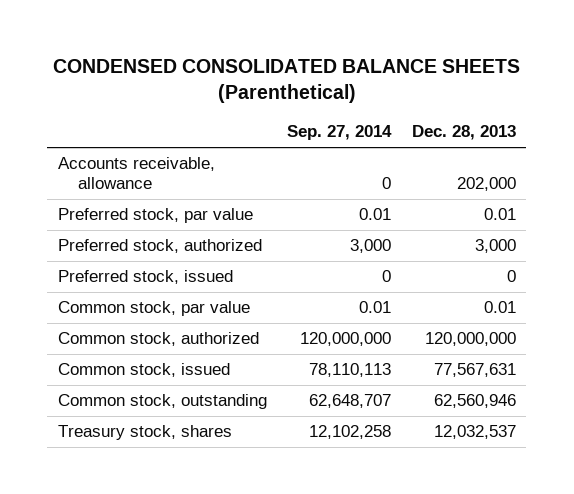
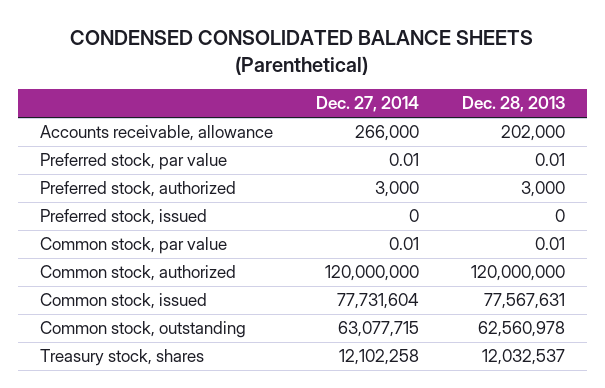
- | Sep. 27, 2014 | Dec. 28, 2013
+ | Dec. 27, 2014 | Dec. 28, 2013
- Common stock, outstanding | 62,648,707 | 62,560,946
+ Common stock, outstanding | 63,077,715 | 62,560,978

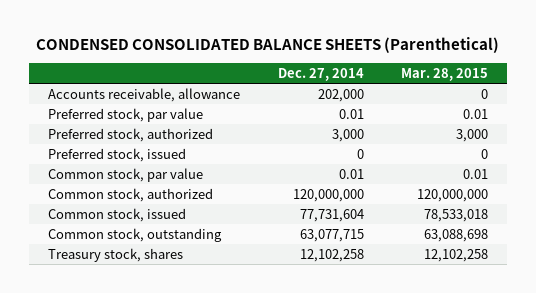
- | Dec. 27, 2014 | Dec. 28, 2013
+ | Dec. 27, 2014 | Mar. 28, 2015
- Accounts receivable, allowance | 266,000 | 202,000
+ Accounts receivable, allowance | 202,000 | 0

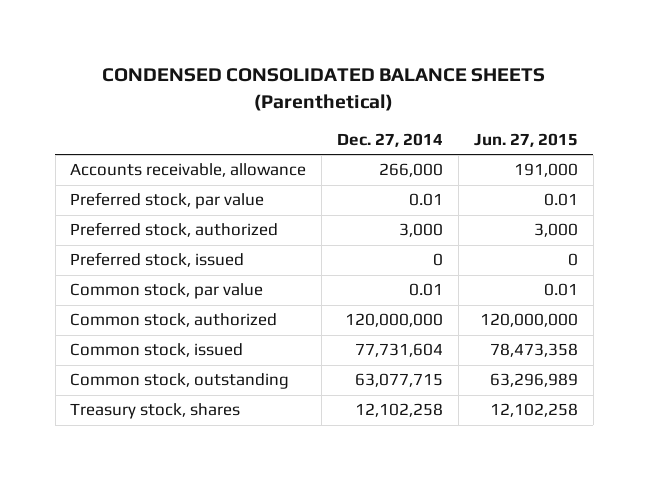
- | Dec. 27, 2014 | Mar. 28, 2015
+ | Dec. 27, 2014 | Jun. 27, 2015
- Accounts receivable, allowance | 202,000 | 0
+ Accounts receivable, allowance | 266,000 | 191,000

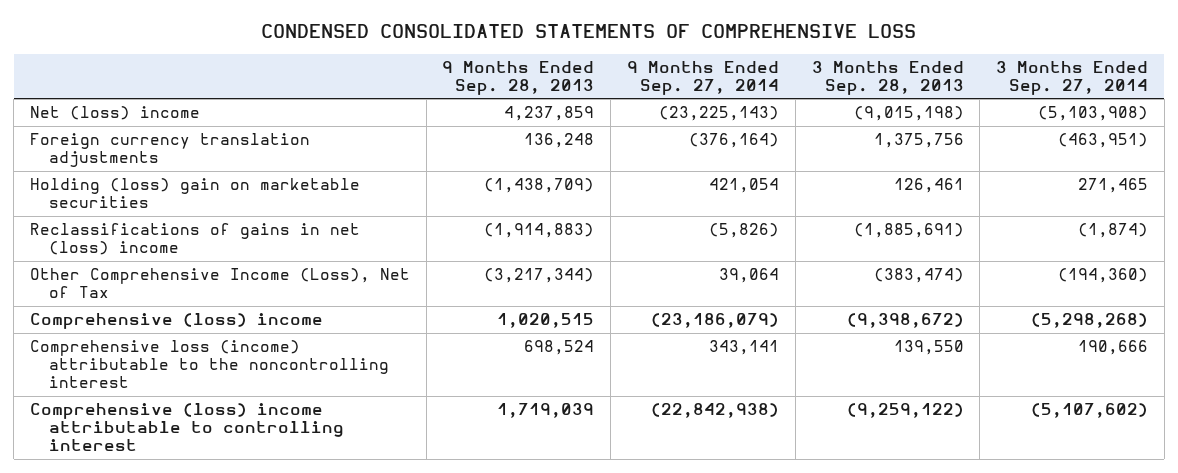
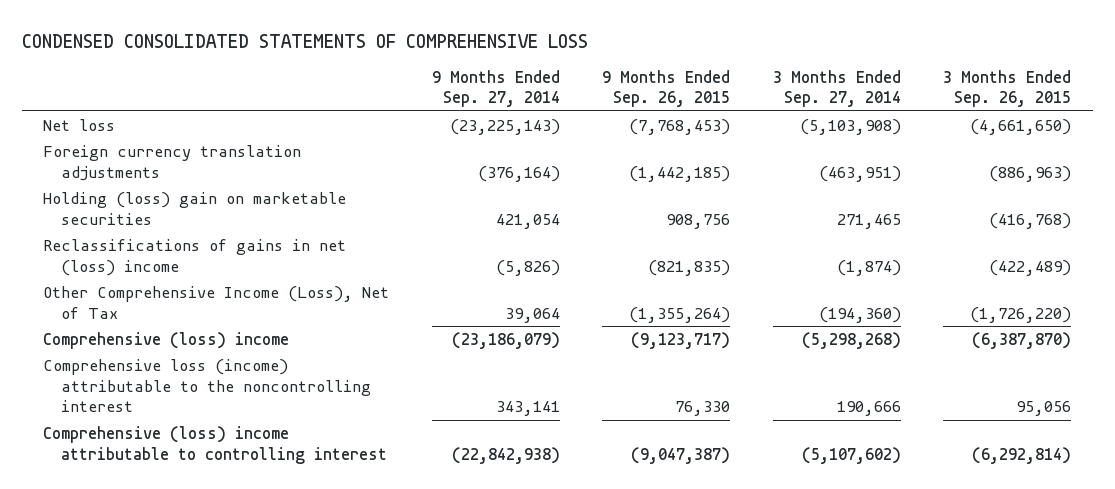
- | 9 Months Ended Sep. 28, 2013 | 9 Months Ended Sep. 27, 2014 | 3 Months Ended Sep. 28, 2013 | 3 Months Ended Sep. 27, 2014
+ | 9 Months Ended Sep. 27, 2014 | 9 Months Ended Sep. 26, 2015 | 3 Months Ended Sep. 27, 2014 | 3 Months Ended Sep. 26, 2015
- Net (loss) income | 4,237,859 | (23,225,143) | (9,015,198) | (5,103,908)
+ Net loss | (23,225,143) | (7,768,453) | (5,103,908) | (4,661,650)

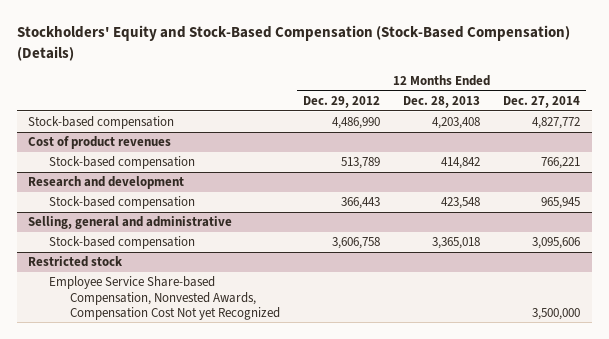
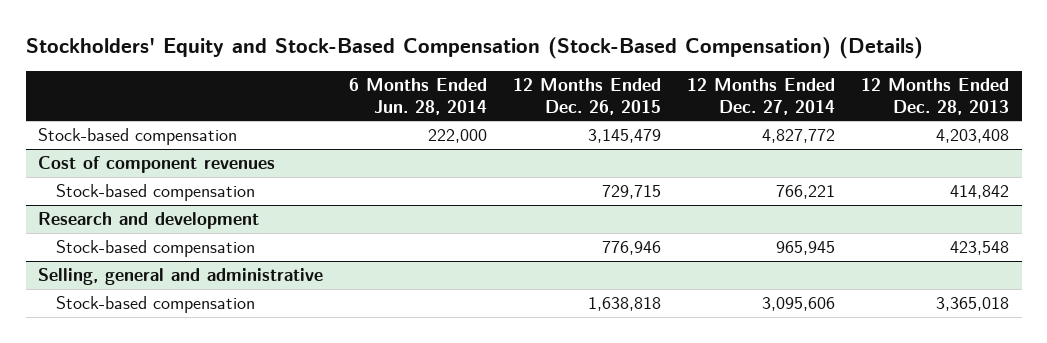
- | 12 Months Ended Dec. 29, 2012 | 12 Months Ended Dec. 28, 2013 | 12 Months Ended Dec. 27, 2014
+ | 6 Months Ended Jun. 28, 2014 | 12 Months Ended Dec. 26, 2015 | 12 Months Ended Dec. 27, 2014 | 12 Months Ended Dec. 28, 2013
- Cost of product revenues
+ Cost of component revenues
- Restricted stock
- Employee Service Share-based Compensation, Nonvested Awards, Compensation Cost Not yet Recognized | | | 3,500,000

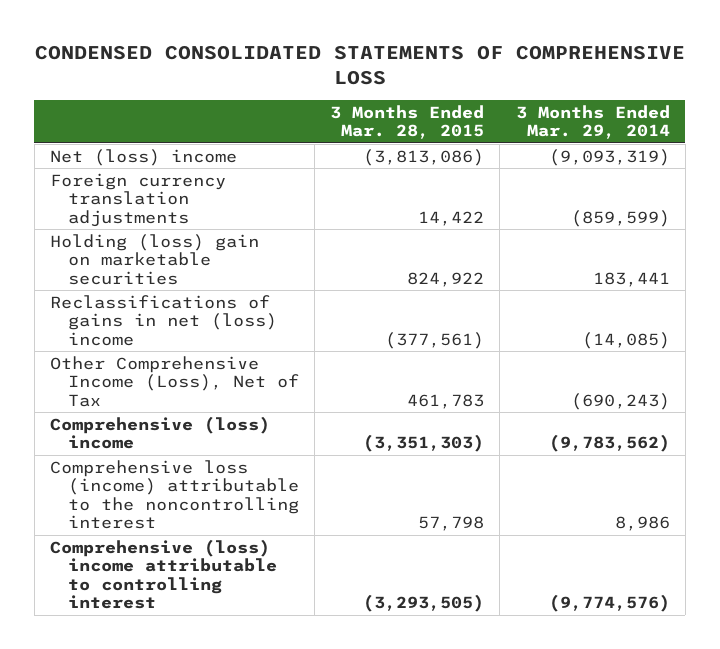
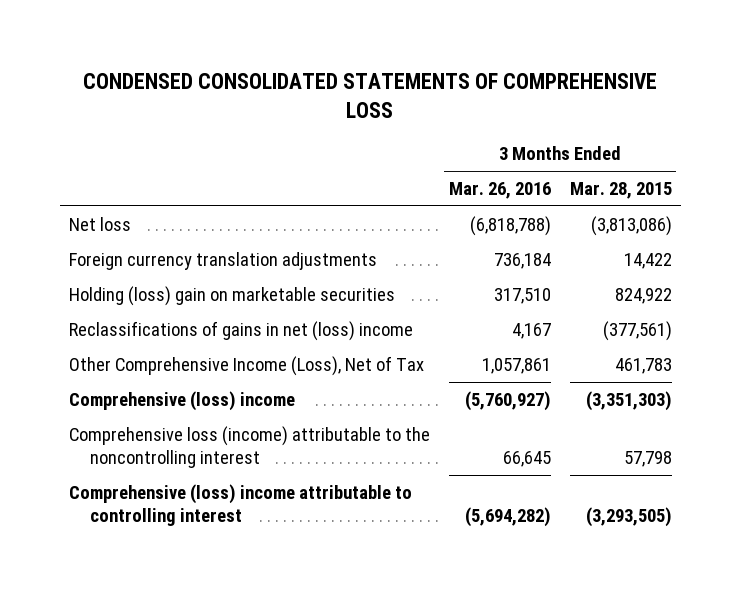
- | 3 Months Ended Mar. 28, 2015 | 3 Months Ended Mar. 29, 2014
+ | 3 Months Ended Mar. 26, 2016 | 3 Months Ended Mar. 28, 2015
- Net (loss) income | (3,813,086) | (9,093,319)
+ Net loss | (6,818,788) | (3,813,086)

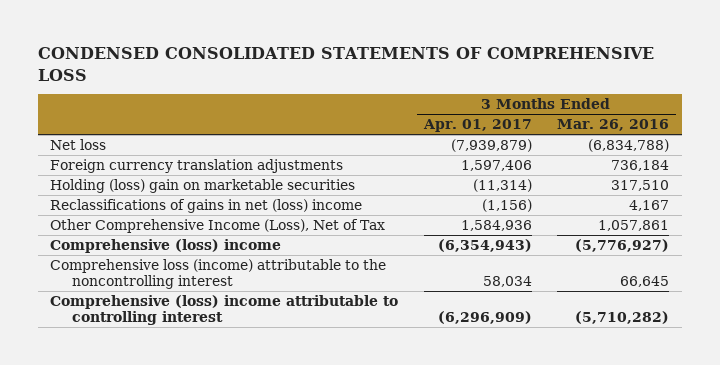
- | 3 Months Ended Mar. 26, 2016 | 3 Months Ended Mar. 28, 2015
+ | 3 Months Ended Apr. 01, 2017 | 3 Months Ended Mar. 26, 2016
- Net loss | (6,818,788) | (3,813,086)
+ Net loss | (7,939,879) | (6,834,788)
- Comprehensive (loss) income | (5,760,927) | (3,351,303)
+ Comprehensive (loss) income | (6,354,943) | (5,776,927)
- Comprehensive (loss) income attributable to controlling interest | (5,694,282) | (3,293,505)
+ Comprehensive (loss) income attributable to controlling interest | (6,296,909) | (5,710,282)

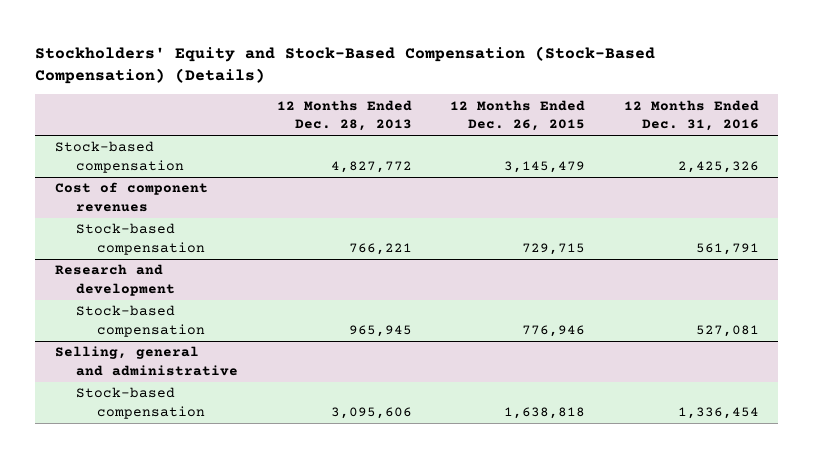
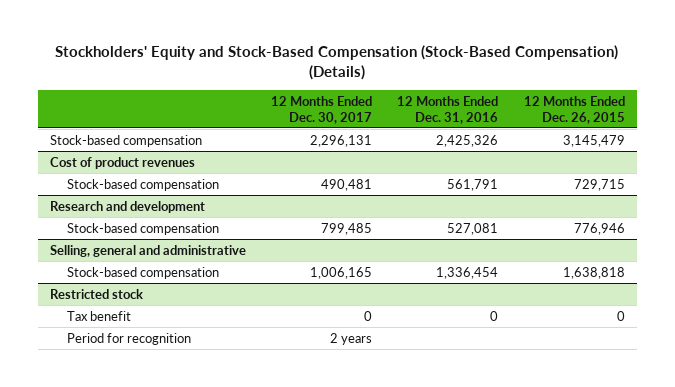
- | 12 Months Ended Dec. 28, 2013 | 12 Months Ended Dec. 26, 2015 | 12 Months Ended Dec. 31, 2016
+ | 12 Months Ended Dec. 30, 2017 | 12 Months Ended Dec. 31, 2016 | 12 Months Ended Dec. 26, 2015
- Cost of component revenues
+ Cost of product revenues
+ Restricted stock
+ Tax benefit | 0 | 0 | 0
+ Period for recognition | 2 years | |

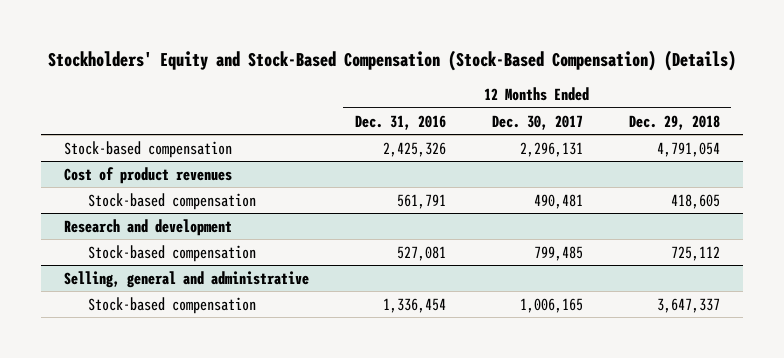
- | 12 Months Ended Dec. 30, 2017 | 12 Months Ended Dec. 31, 2016 | 12 Months Ended Dec. 26, 2015
+ | 12 Months Ended Dec. 31, 2016 | 12 Months Ended Dec. 30, 2017 | 12 Months Ended Dec. 29, 2018
- Restricted stock
- Tax benefit | 0 | 0 | 0
- Period for recognition | 2 years | |

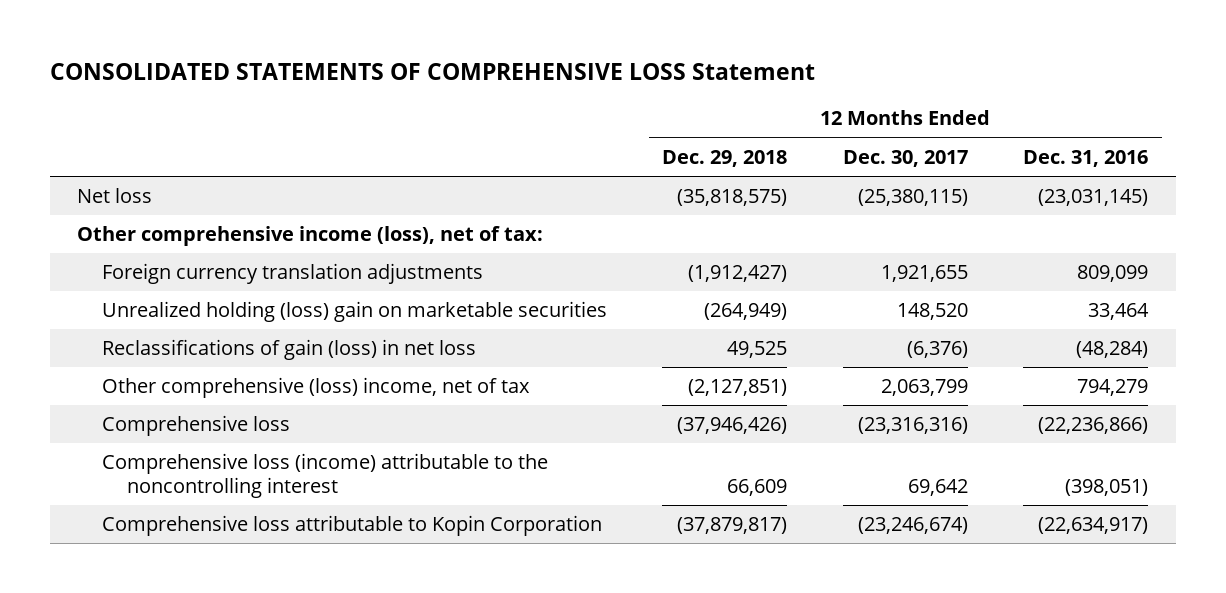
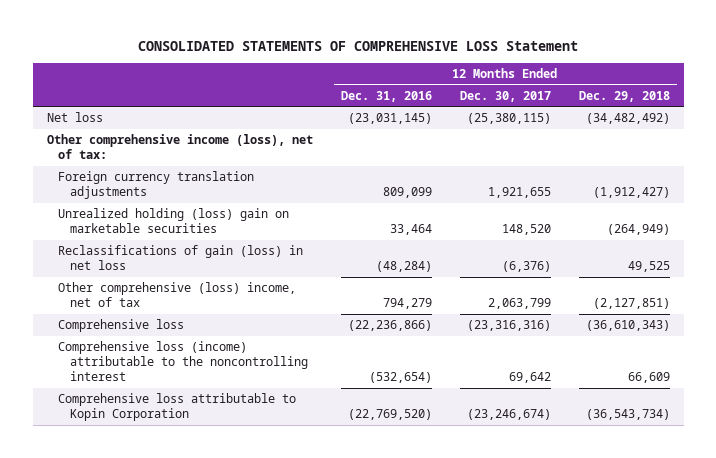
- | 12 Months Ended Dec. 29, 2018 | 12 Months Ended Dec. 30, 2017 | 12 Months Ended Dec. 31, 2016
+ | 12 Months Ended Dec. 31, 2016 | 12 Months Ended Dec. 30, 2017 | 12 Months Ended Dec. 29, 2018
- Net loss | (35,818,575) | (25,380,115) | (23,031,145)
+ Net loss | (23,031,145) | (25,380,115) | (34,482,492)
- Comprehensive loss | (37,946,426) | (23,316,316) | (22,236,866)
- Comprehensive loss (income) attributable to the noncontrolling interest | 66,609 | 69,642 | (398,051)
- Comprehensive loss attributable to Kopin Corporation | (37,879,817) | (23,246,674) | (22,634,917)
+ Comprehensive loss | (22,236,866) | (23,316,316) | (36,610,343)
+ Comprehensive loss (income) attributable to the noncontrolling interest | (532,654) | 69,642 | 66,609
+ Comprehensive loss attributable to Kopin Corporation | (22,769,520) | (23,246,674) | (36,543,734)

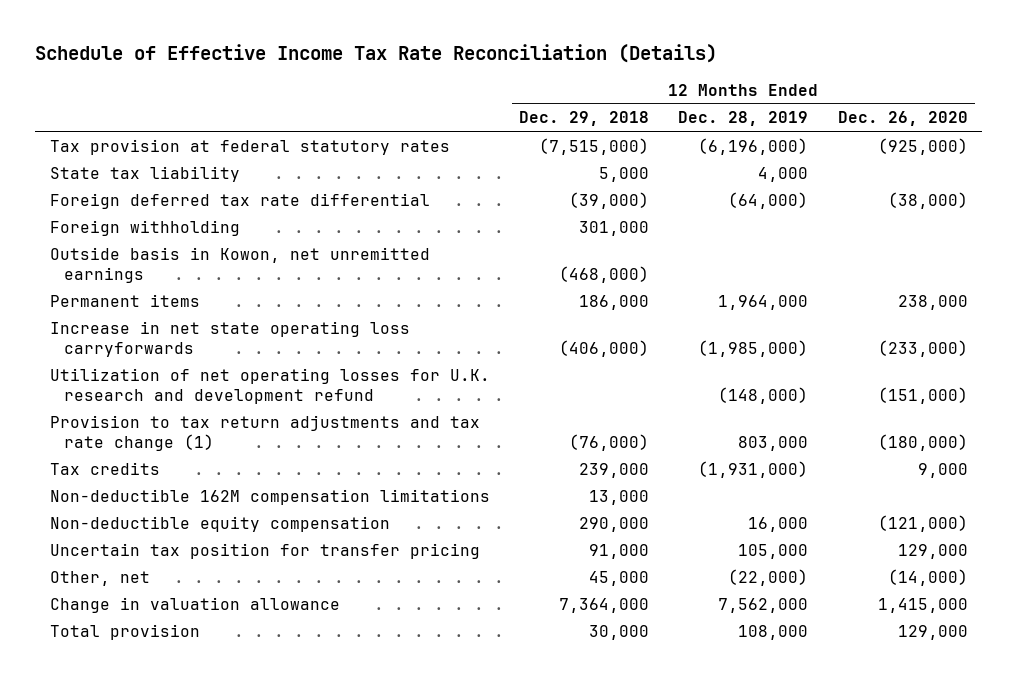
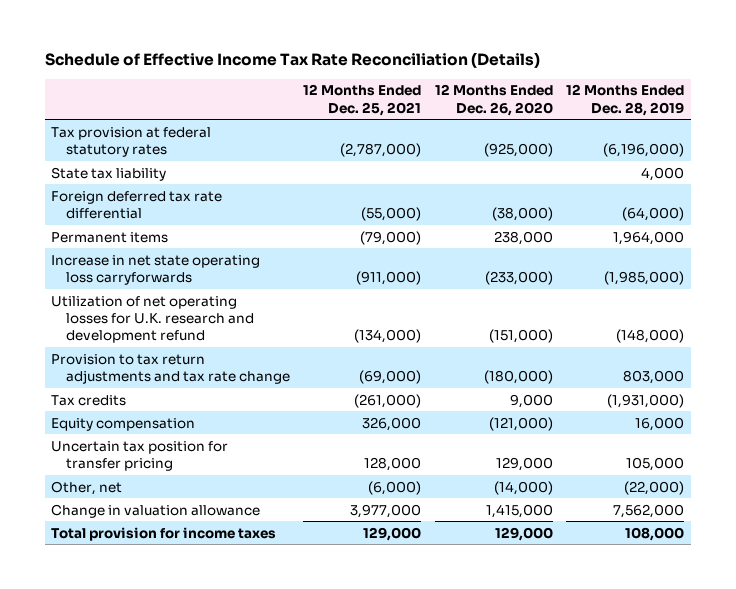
- | 12 Months Ended Dec. 29, 2018 | 12 Months Ended Dec. 28, 2019 | 12 Months Ended Dec. 26, 2020
+ | 12 Months Ended Dec. 25, 2021 | 12 Months Ended Dec. 26, 2020 | 12 Months Ended Dec. 28, 2019
- Foreign withholding | 301,000 | |
- Outside basis in Kowon, net unremitted earnings | (468,000) | |
- Provision to tax return adjustments and tax rate change (1) | (76,000) | 803,000 | (180,000)
+ Provision to tax return adjustments and tax rate change | (69,000) | (180,000) | 803,000
- Non-deductible 162M compensation limitations | 13,000 | |
- Non-deductible equity compensation | 290,000 | 16,000 | (121,000)
+ Equity compensation | 326,000 | (121,000) | 16,000
- Total provision | 30,000 | 108,000 | 129,000
+ Total provision for income taxes | 129,000 | 129,000 | 108,000

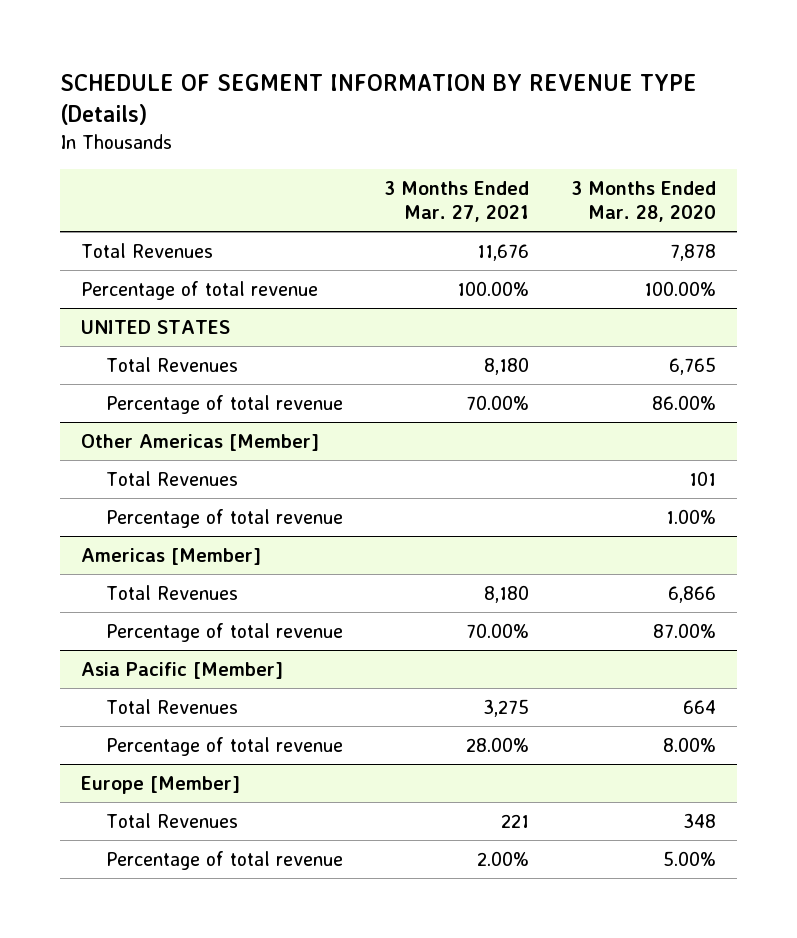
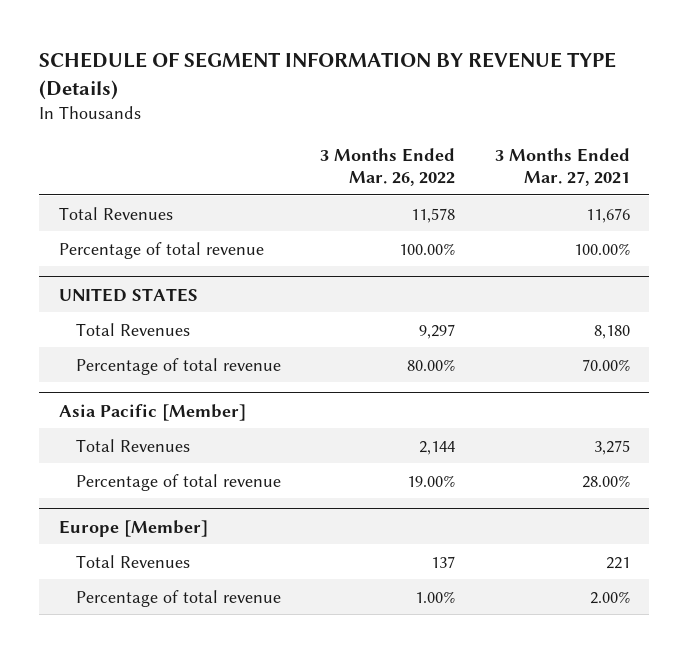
- | 3 Months Ended Mar. 27, 2021 | 3 Months Ended Mar. 28, 2020
+ | 3 Months Ended Mar. 26, 2022 | 3 Months Ended Mar. 27, 2021
- Other Americas [Member]
- Total Revenues | | 101
- Percentage of total revenue | | 1.00%
- Americas [Member]
- Total Revenues | 8,180 | 6,866
- Percentage of total revenue | 70.00% | 87.00%

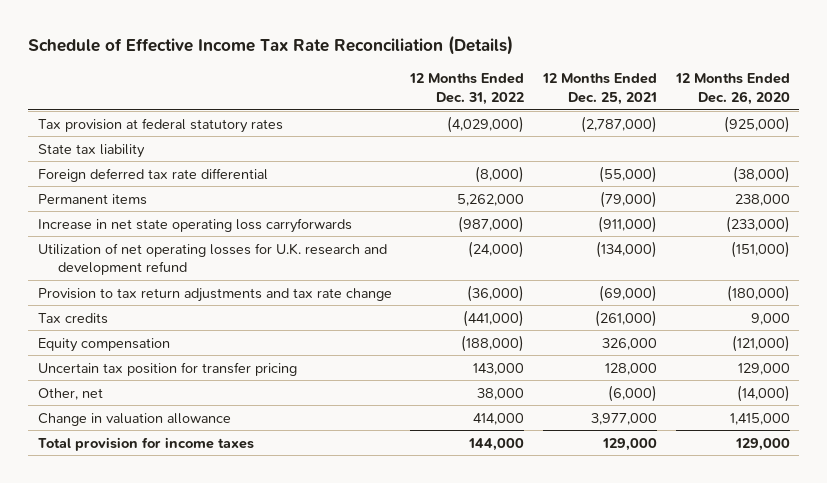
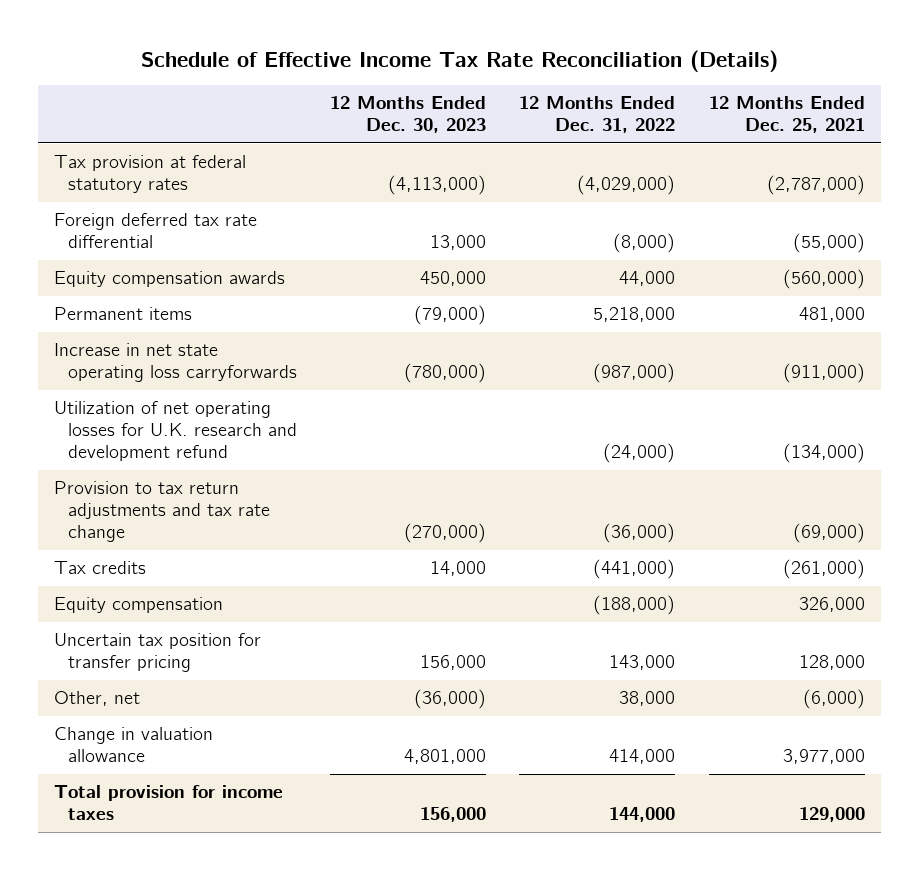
- | 12 Months Ended Dec. 31, 2022 | 12 Months Ended Dec. 25, 2021 | 12 Months Ended Dec. 26, 2020
+ | 12 Months Ended Dec. 30, 2023 | 12 Months Ended Dec. 31, 2022 | 12 Months Ended Dec. 25, 2021
- State tax liability
- Permanent items | 5,262,000 | (79,000) | 238,000
+ Equity compensation awards | 450,000 | 44,000 | (560,000)
+ Permanent items | (79,000) | 5,218,000 | 481,000

